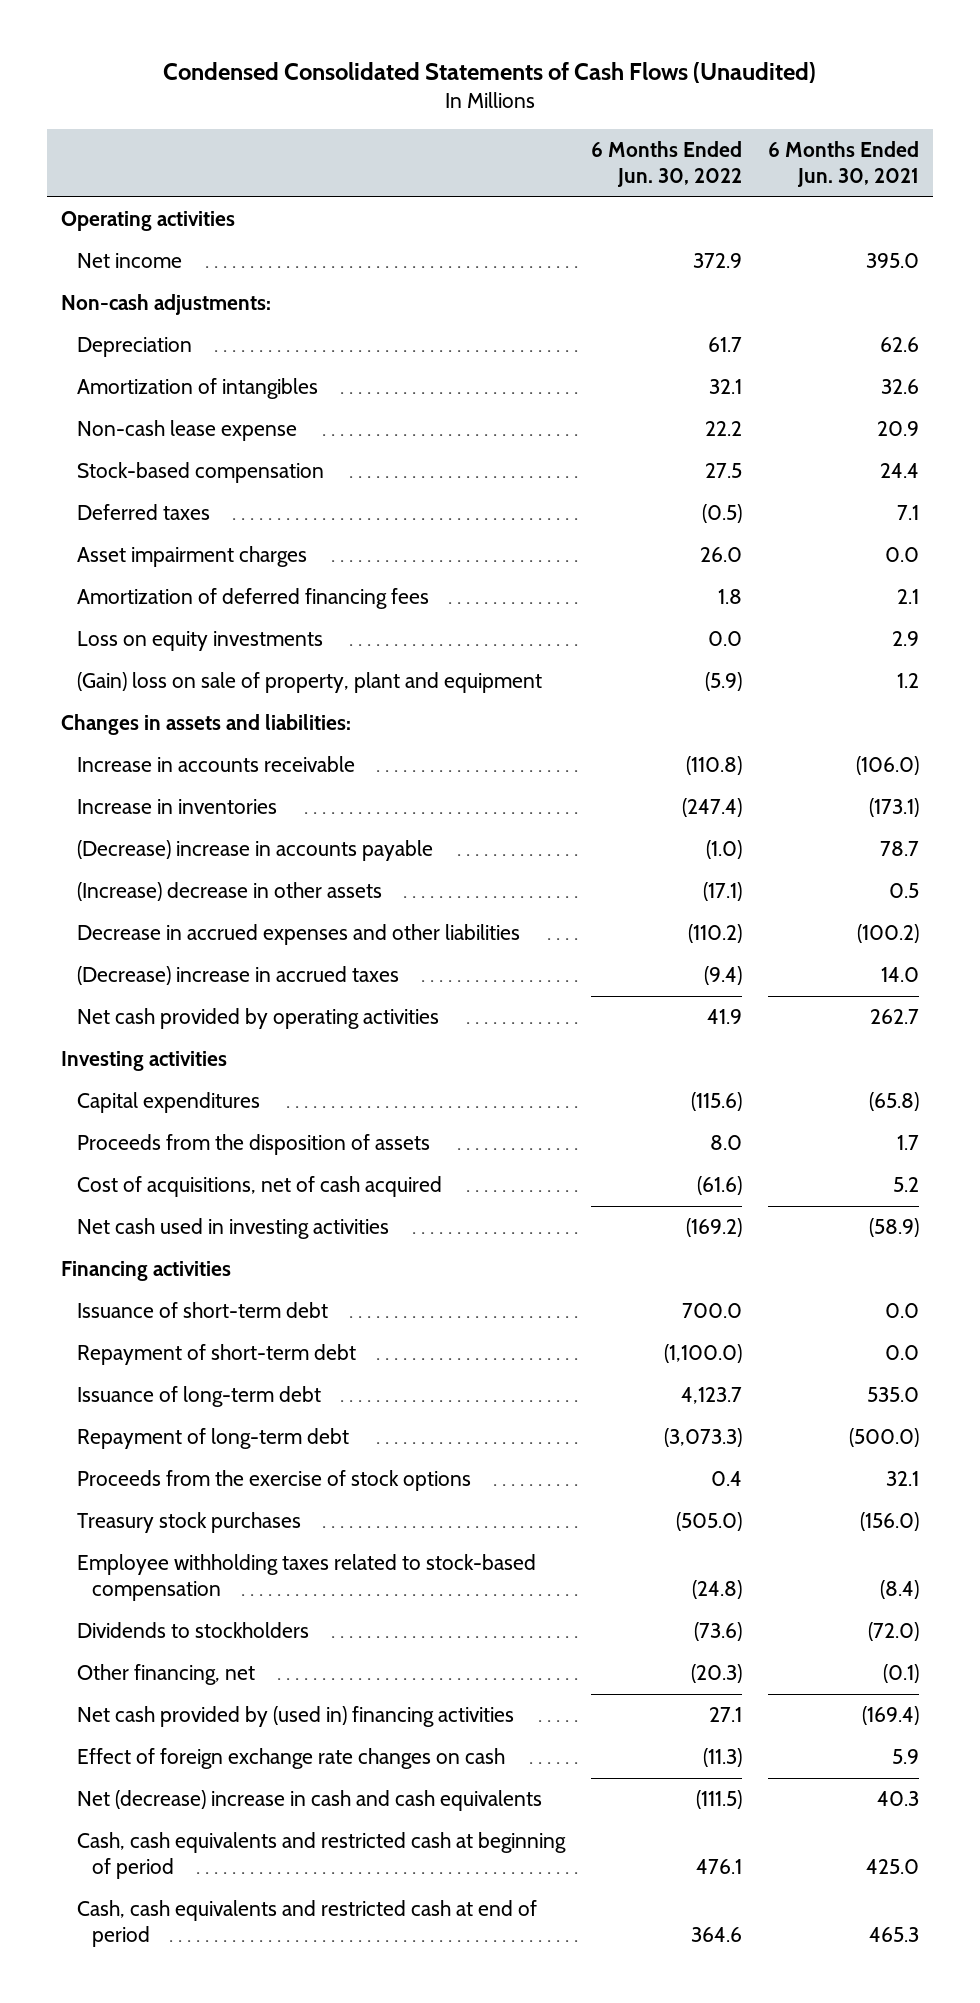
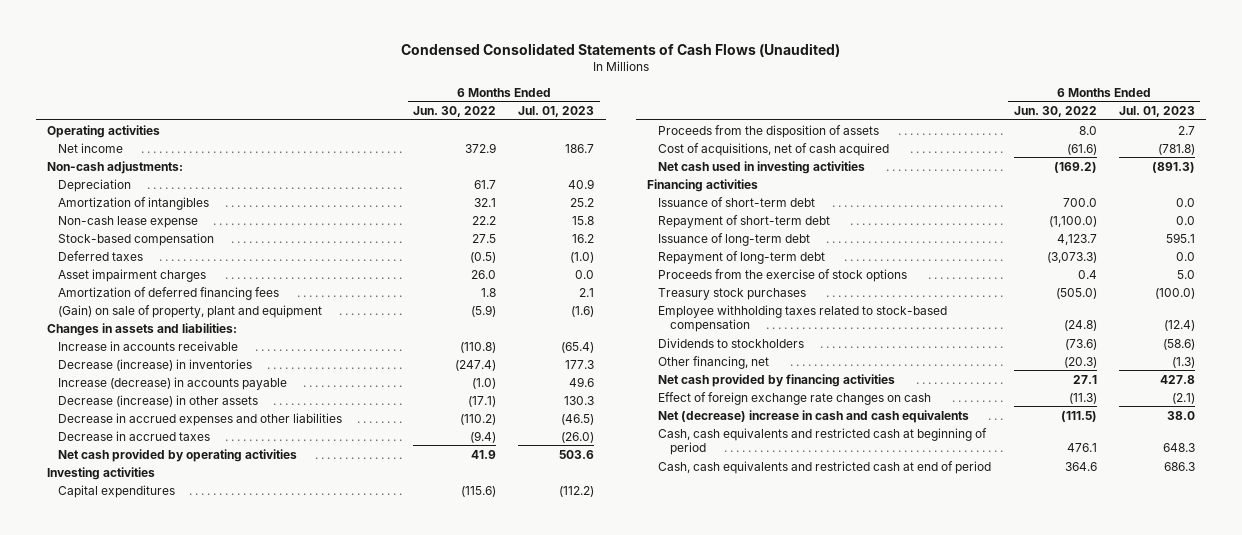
- | 6 Months Ended Jun. 30, 2022 | 6 Months Ended Jun. 30, 2021
+ | 6 Months Ended Jun. 30, 2022 | 6 Months Ended Jul. 01, 2023
- Loss on equity investments | 0.0 | 2.9
- (Gain) loss on sale of property, plant and equipment | (5.9) | 1.2
+ (Gain) on sale of property, plant and equipment | (5.9) | (1.6)
- Increase in inventories | (247.4) | (173.1)
- (Decrease) increase in accounts payable | (1.0) | 78.7
- (Increase) decrease in other assets | (17.1) | 0.5
+ Decrease (increase) in inventories | (247.4) | 177.3
+ Increase (decrease) in accounts payable | (1.0) | 49.6
+ Decrease (increase) in other assets | (17.1) | 130.3
- (Decrease) increase in accrued taxes | (9.4) | 14.0
+ Decrease in accrued taxes | (9.4) | (26.0)
- Net cash provided by (used in) financing activities | 27.1 | (169.4)
+ Net cash provided by financing activities | 27.1 | 427.8

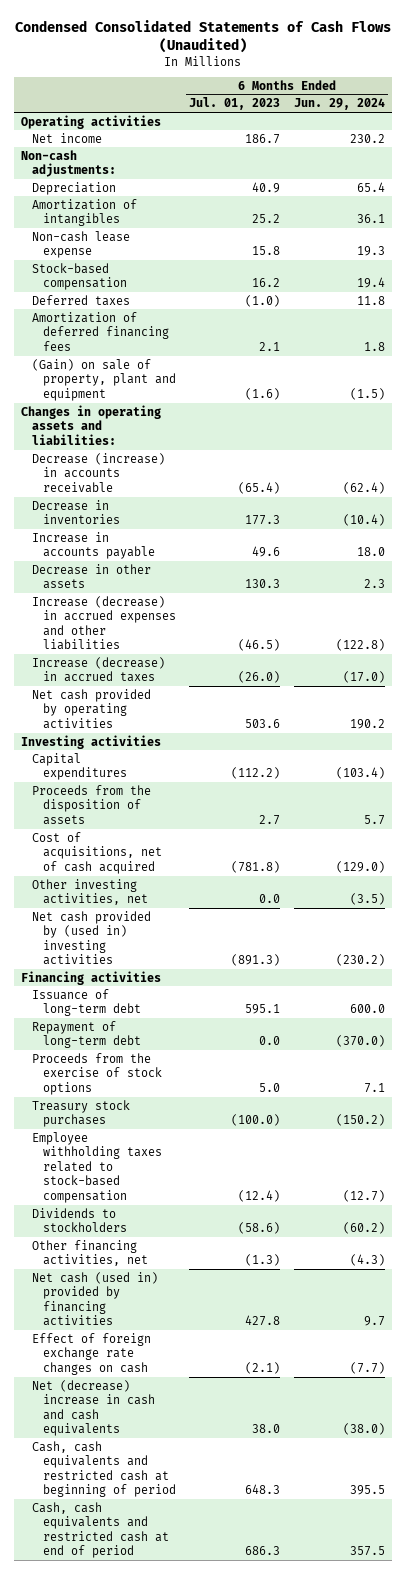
- | 6 Months Ended Jun. 30, 2022 | 6 Months Ended Jul. 01, 2023
+ | 6 Months Ended Jul. 01, 2023 | 6 Months Ended Jun. 29, 2024
- Asset impairment charges | 26.0 | 0.0
- Changes in assets and liabilities:
- Increase in accounts receivable | (110.8) | (65.4)
- Decrease (increase) in inventories | (247.4) | 177.3
- Increase (decrease) in accounts payable | (1.0) | 49.6
- Decrease (increase) in other assets | (17.1) | 130.3
- Decrease in accrued expenses and other liabilities | (110.2) | (46.5)
- Decrease in accrued taxes | (9.4) | (26.0)
+ Changes in operating assets and liabilities:
+ Decrease (increase) in accounts receivable | (65.4) | (62.4)
+ Decrease in inventories | 177.3 | (10.4)
+ Increase in accounts payable | 49.6 | 18.0
+ Decrease in other assets | 130.3 | 2.3
+ Increase (decrease) in accrued expenses and other liabilities | (46.5) | (122.8)
+ Increase (decrease) in accrued taxes | (26.0) | (17.0)
- Net cash used in investing activities | (169.2) | (891.3)
+ Other investing activities, net | 0.0 | (3.5)
+ Net cash provided by (used in) investing activities | (891.3) | (230.2)
- Issuance of short-term debt | 700.0 | 0.0
- Repayment of short-term debt | (1,100.0) | 0.0
- Other financing, net | (20.3) | (1.3)
- Net cash provided by financing activities | 27.1 | 427.8
+ Other financing activities, net | (1.3) | (4.3)
+ Net cash (used in) provided by financing activities | 427.8 | 9.7

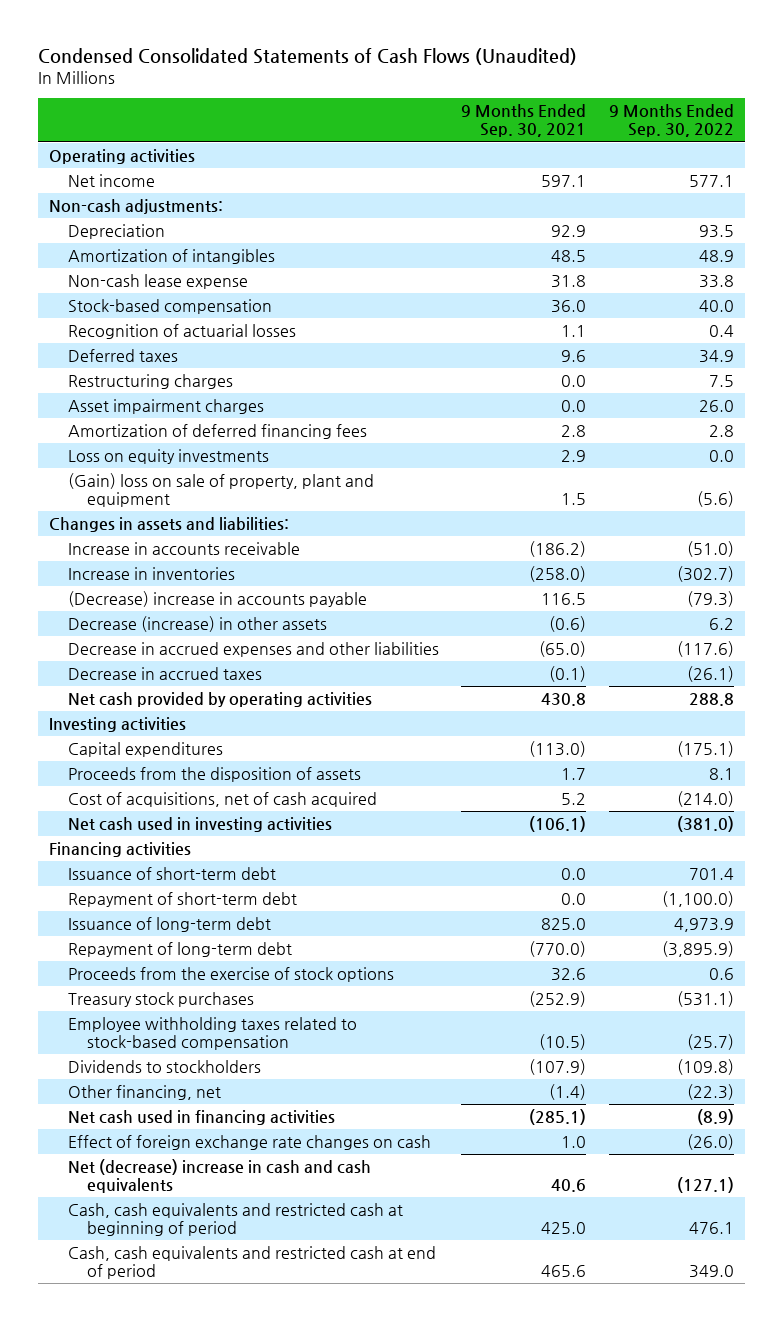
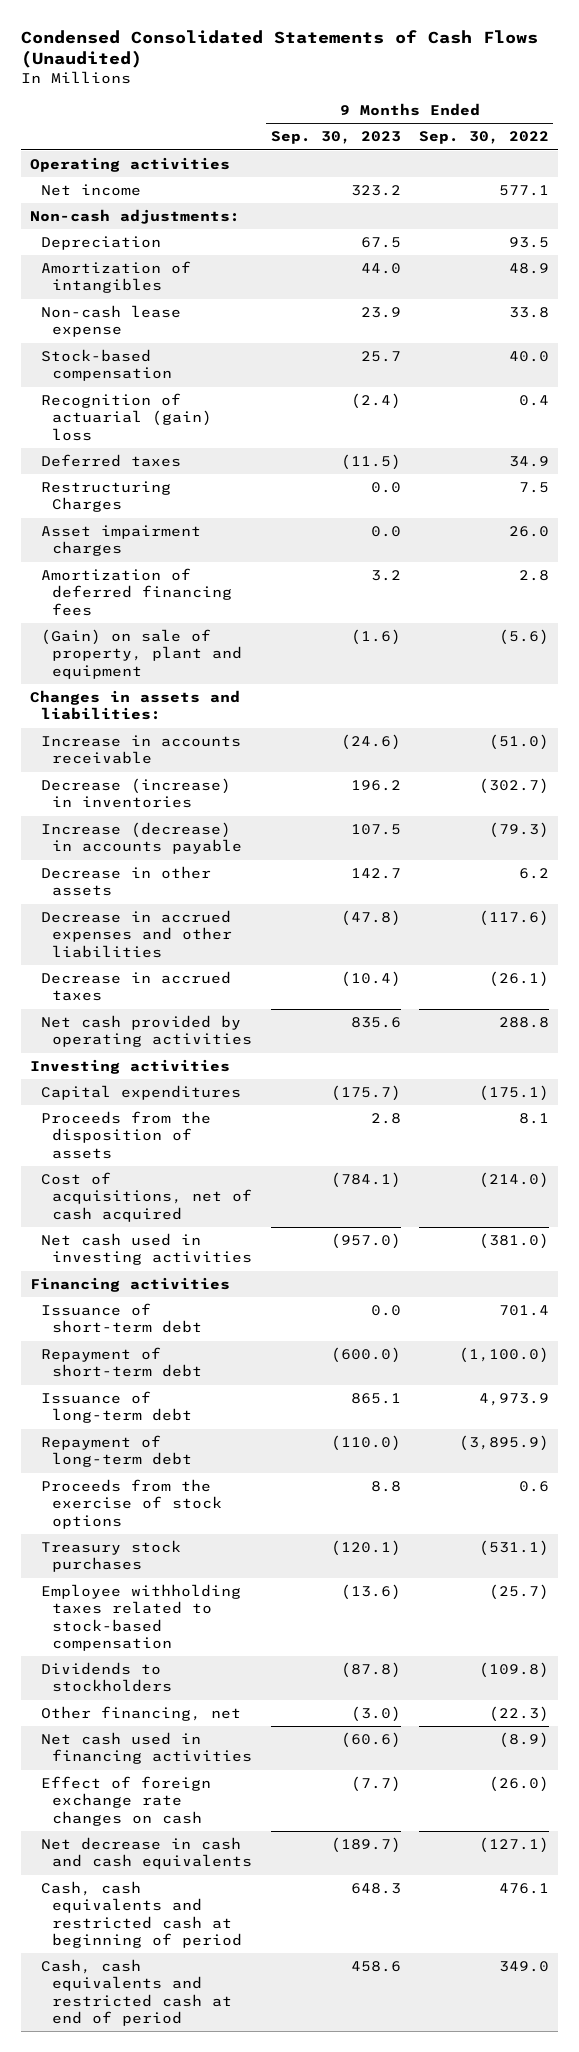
- | 9 Months Ended Sep. 30, 2021 | 9 Months Ended Sep. 30, 2022
+ | 9 Months Ended Sep. 30, 2023 | 9 Months Ended Sep. 30, 2022
- Recognition of actuarial losses | 1.1 | 0.4
+ Recognition of actuarial (gain) loss | (2.4) | 0.4
- Restructuring charges | 0.0 | 7.5
+ Restructuring Charges | 0.0 | 7.5
- Loss on equity investments | 2.9 | 0.0
- (Gain) loss on sale of property, plant and equipment | 1.5 | (5.6)
+ (Gain) on sale of property, plant and equipment | (1.6) | (5.6)
- Increase in inventories | (258.0) | (302.7)
- (Decrease) increase in accounts payable | 116.5 | (79.3)
- Decrease (increase) in other assets | (0.6) | 6.2
+ Decrease (increase) in inventories | 196.2 | (302.7)
+ Increase (decrease) in accounts payable | 107.5 | (79.3)
+ Decrease in other assets | 142.7 | 6.2
- Net (decrease) increase in cash and cash equivalents | 40.6 | (127.1)
+ Net decrease in cash and cash equivalents | (189.7) | (127.1)

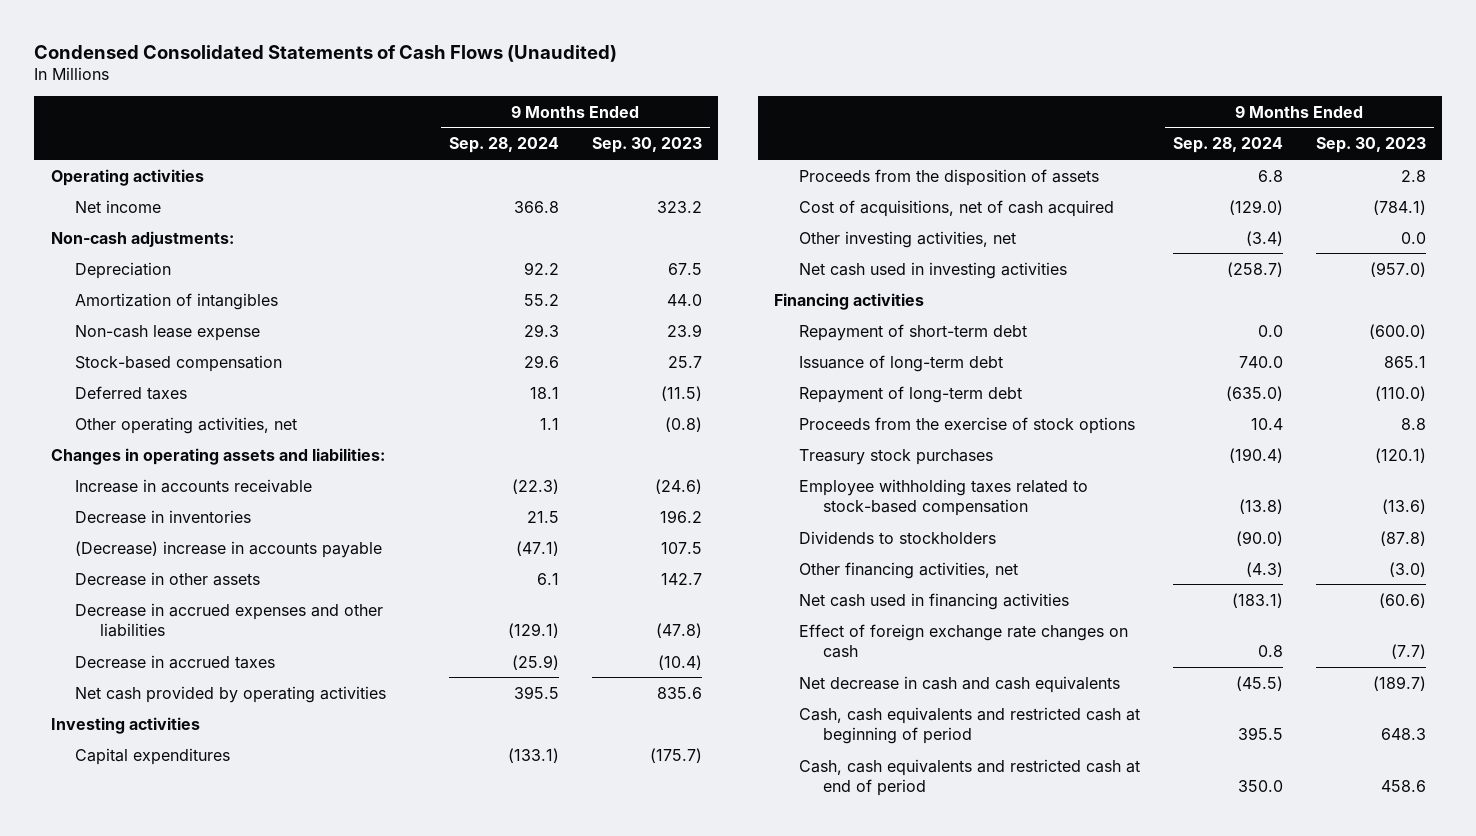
- | 9 Months Ended Sep. 30, 2023 | 9 Months Ended Sep. 30, 2022
+ | 9 Months Ended Sep. 28, 2024 | 9 Months Ended Sep. 30, 2023
- Recognition of actuarial (gain) loss | (2.4) | 0.4
- Restructuring Charges | 0.0 | 7.5
- Asset impairment charges | 0.0 | 26.0
- Amortization of deferred financing fees | 3.2 | 2.8
- (Gain) on sale of property, plant and equipment | (1.6) | (5.6)
- Changes in assets and liabilities:
+ Other operating activities, net | 1.1 | (0.8)
+ Changes in operating assets and liabilities:
- Decrease (increase) in inventories | 196.2 | (302.7)
- Increase (decrease) in accounts payable | 107.5 | (79.3)
+ Decrease in inventories | 21.5 | 196.2
+ (Decrease) increase in accounts payable | (47.1) | 107.5
+ Other investing activities, net | (3.4) | 0.0
- Issuance of short-term debt | 0.0 | 701.4
- Other financing, net | (3.0) | (22.3)
+ Other financing activities, net | (4.3) | (3.0)

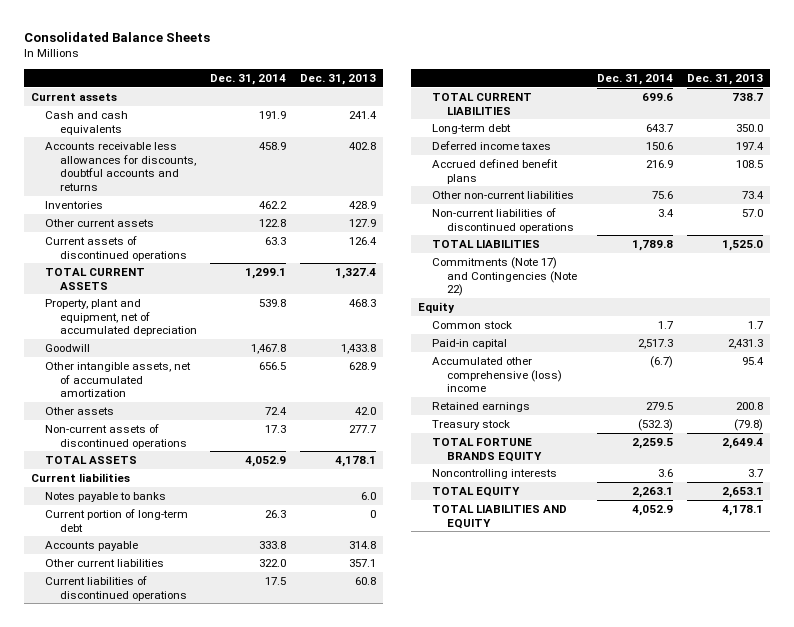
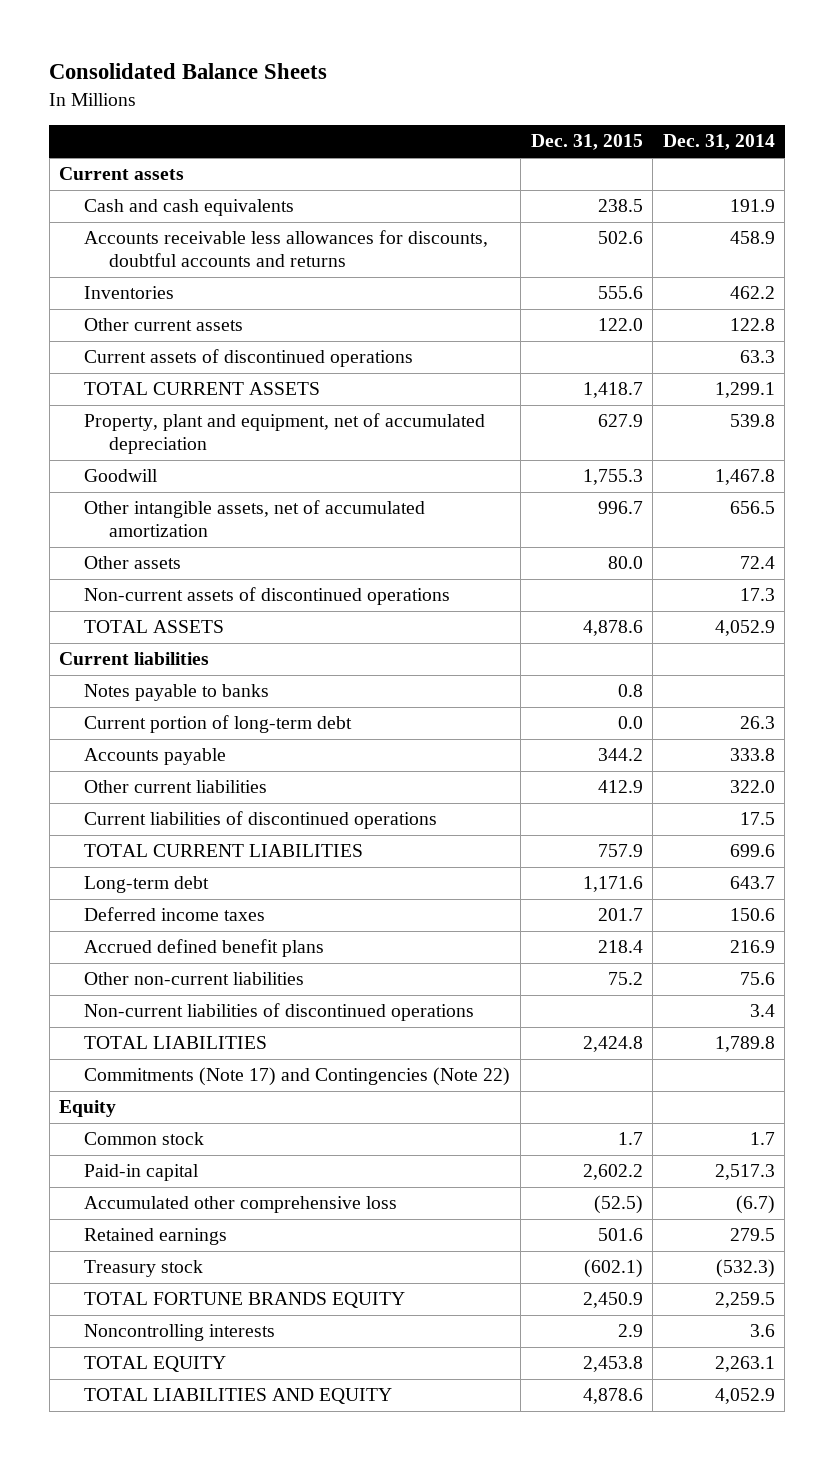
- | Dec. 31, 2014 | Dec. 31, 2013
+ | Dec. 31, 2015 | Dec. 31, 2014
- Accumulated other comprehensive (loss) income | (6.7) | 95.4
+ Accumulated other comprehensive loss | (52.5) | (6.7)

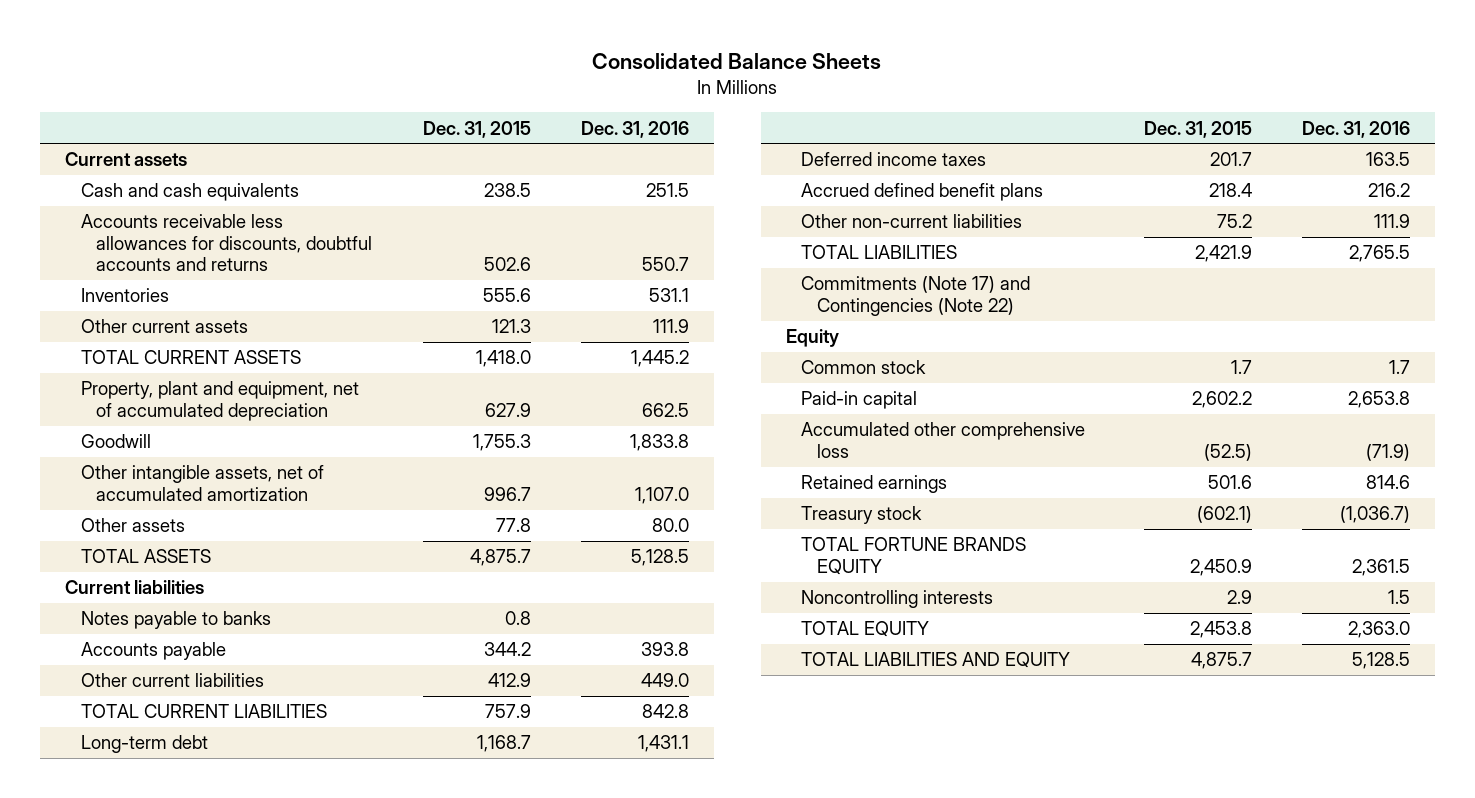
- | Dec. 31, 2015 | Dec. 31, 2014
+ | Dec. 31, 2015 | Dec. 31, 2016
- Other current assets | 122.0 | 122.8
- Current assets of discontinued operations | | 63.3
- TOTAL CURRENT ASSETS | 1,418.7 | 1,299.1
+ Other current assets | 121.3 | 111.9
+ TOTAL CURRENT ASSETS | 1,418.0 | 1,445.2
- Other assets | 80.0 | 72.4
- Non-current assets of discontinued operations | | 17.3
- TOTAL ASSETS | 4,878.6 | 4,052.9
+ Other assets | 77.8 | 80.0
+ TOTAL ASSETS | 4,875.7 | 5,128.5
- Current portion of long-term debt | 0.0 | 26.3
- Current liabilities of discontinued operations | | 17.5
- Long-term debt | 1,171.6 | 643.7
+ Long-term debt | 1,168.7 | 1,431.1
- Non-current liabilities of discontinued operations | | 3.4
- TOTAL LIABILITIES | 2,424.8 | 1,789.8
+ TOTAL LIABILITIES | 2,421.9 | 2,765.5
- TOTAL LIABILITIES AND EQUITY | 4,878.6 | 4,052.9
+ TOTAL LIABILITIES AND EQUITY | 4,875.7 | 5,128.5

